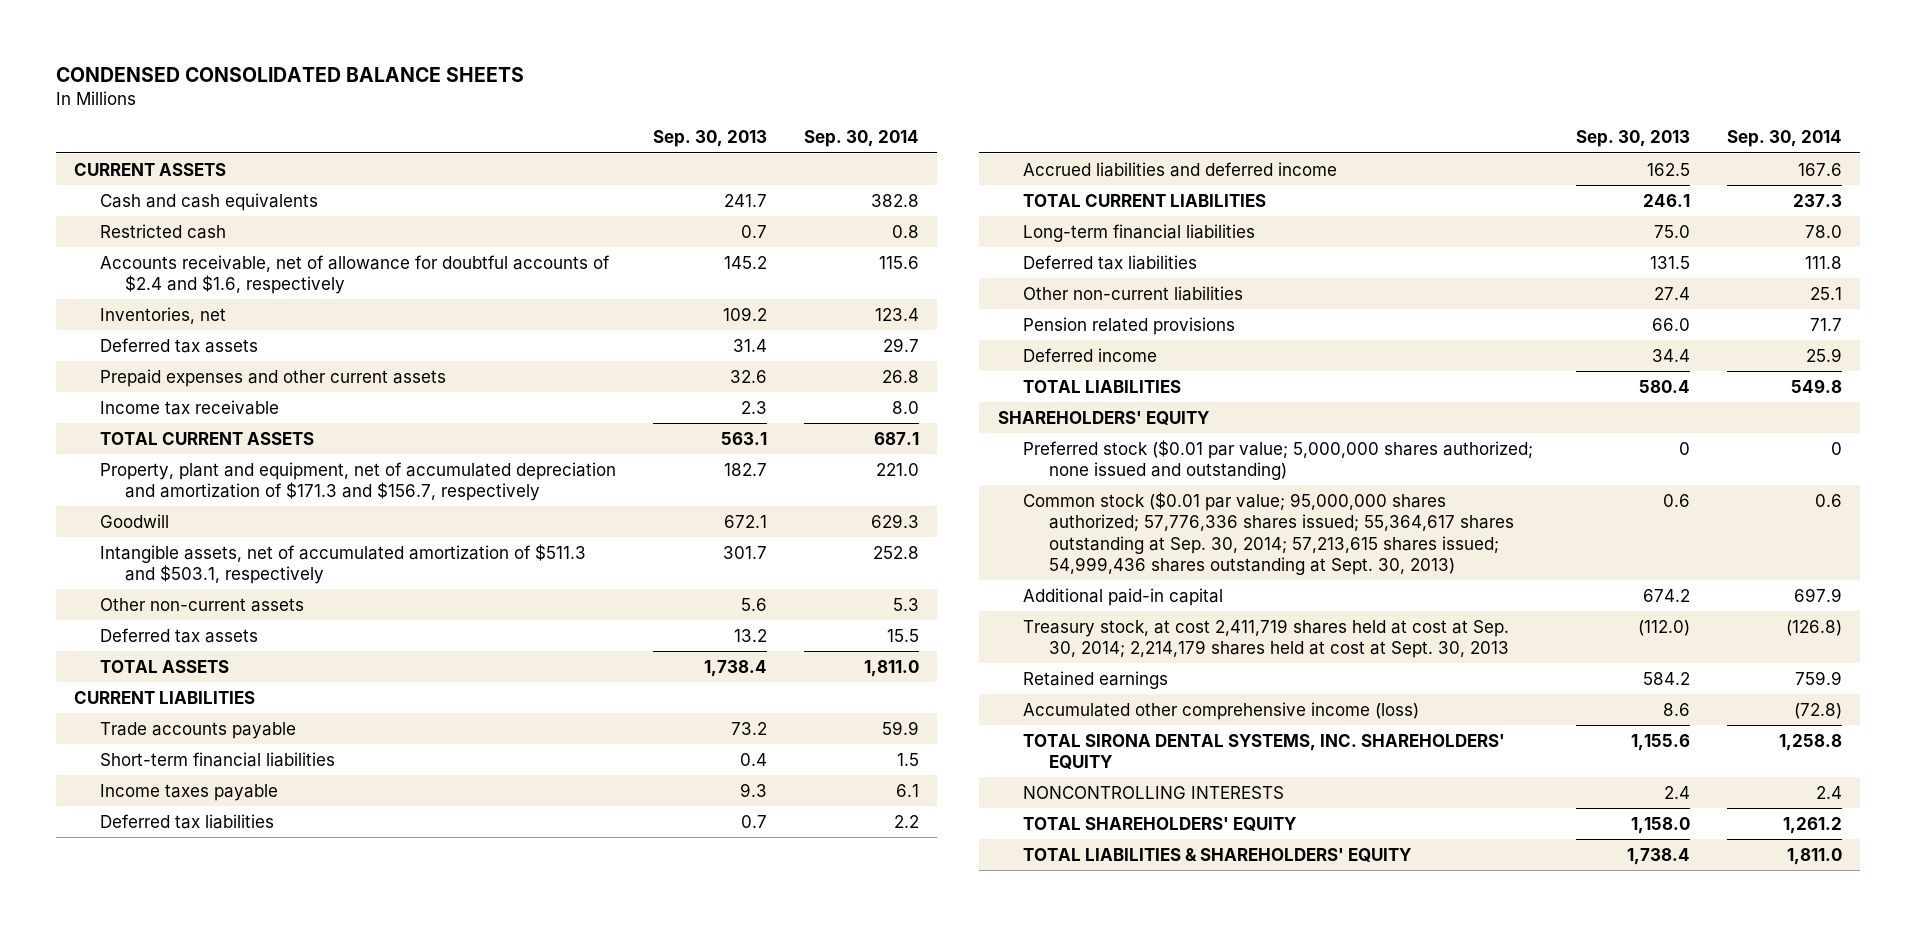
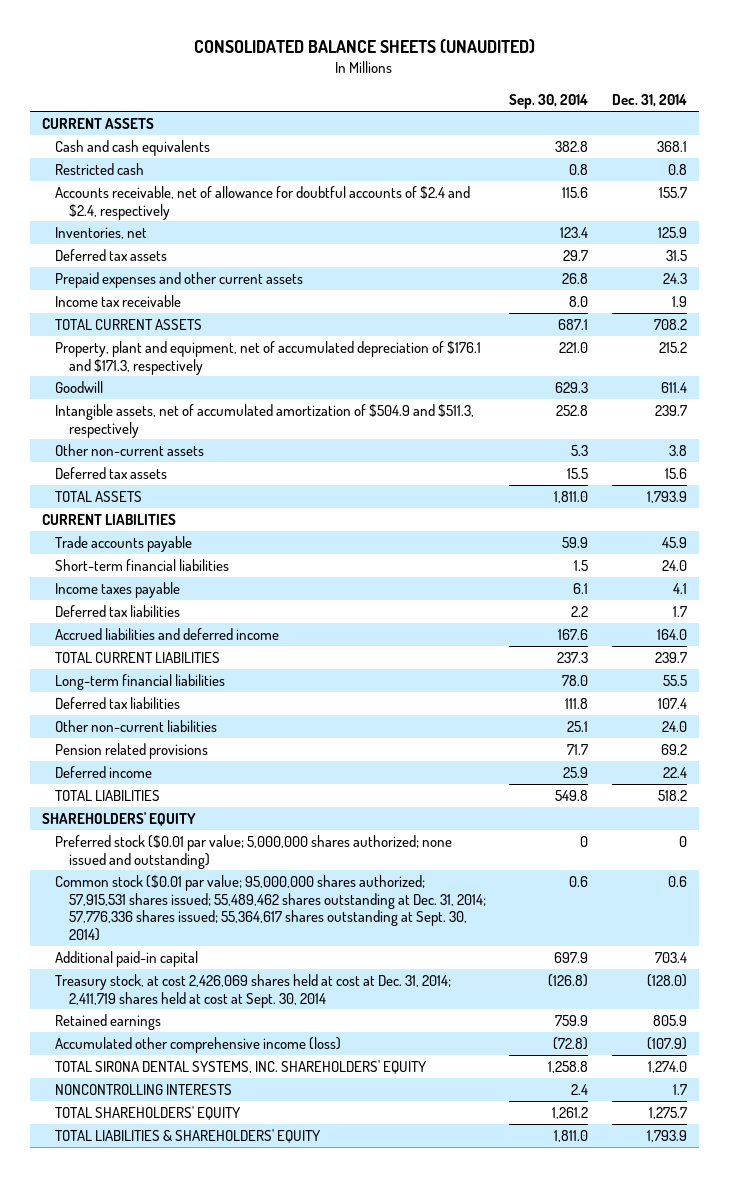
- CONDENSED CONSOLIDATED BALANCE SHEETS
+ CONSOLIDATED BALANCE SHEETS (UNAUDITED)
- | Sep. 30, 2013 | Sep. 30, 2014
+ | Sep. 30, 2014 | Dec. 31, 2014
- Accounts receivable, net of allowance for doubtful accounts of $2.4 and $1.6, respectively | 145.2 | 115.6
+ Accounts receivable, net of allowance for doubtful accounts of $2.4 and $2.4, respectively | 115.6 | 155.7
- Property, plant and equipment, net of accumulated depreciation and amortization of $171.3 and $156.7, respectively | 182.7 | 221.0
+ Property, plant and equipment, net of accumulated depreciation of $176.1 and $171.3, respectively | 221.0 | 215.2
- Intangible assets, net of accumulated amortization of $511.3 and $503.1, respectively | 301.7 | 252.8
+ Intangible assets, net of accumulated amortization of $504.9 and $511.3, respectively | 252.8 | 239.7
- Common stock ($0.01 par value; 95,000,000 shares authorized; 57,776,336 shares issued; 55,364,617 shares outstanding at Sep. 30, 2014; 57,213,615 shares issued; 54,999,436 shares outstanding at Sept. 30, 2013) | 0.6 | 0.6
+ Common stock ($0.01 par value; 95,000,000 shares authorized; 57,915,531 shares issued; 55,489,462 shares outstanding at Dec. 31, 2014; 57,776,336 shares issued; 55,364,617 shares outstanding at Sept. 30, 2014) | 0.6 | 0.6
- Treasury stock, at cost 2,411,719 shares held at cost at Sep. 30, 2014; 2,214,179 shares held at cost at Sept. 30, 2013 | (112.0) | (126.8)
+ Treasury stock, at cost 2,426,069 shares held at cost at Dec. 31, 2014; 2,411,719 shares held at cost at Sept. 30, 2014 | (126.8) | (128.0)

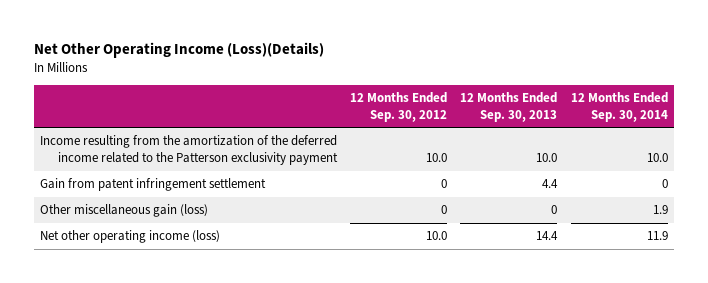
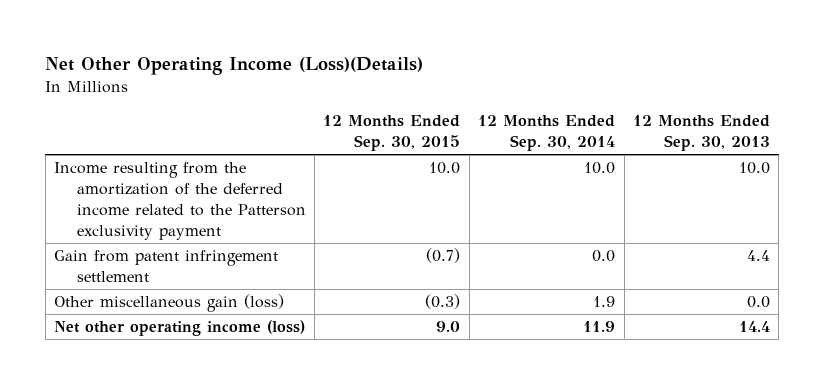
- | 12 Months Ended Sep. 30, 2012 | 12 Months Ended Sep. 30, 2013 | 12 Months Ended Sep. 30, 2014
+ | 12 Months Ended Sep. 30, 2015 | 12 Months Ended Sep. 30, 2014 | 12 Months Ended Sep. 30, 2013
- Gain from patent infringement settlement | 0 | 4.4 | 0
- Other miscellaneous gain (loss) | 0 | 0 | 1.9
+ Gain from patent infringement settlement | (0.7) | 0.0 | 4.4
+ Other miscellaneous gain (loss) | (0.3) | 1.9 | 0.0

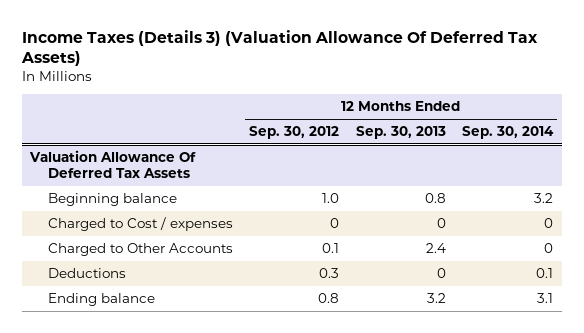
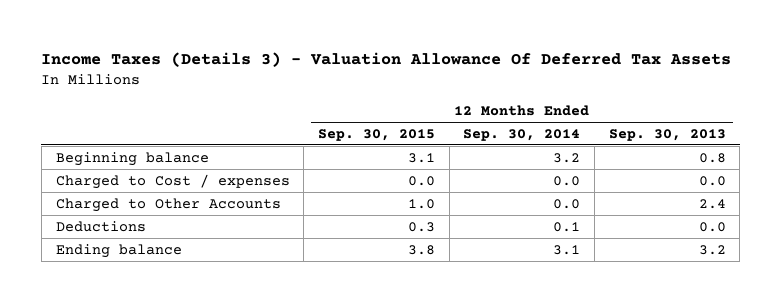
- Income Taxes (Details 3) (Valuation Allowance Of Deferred Tax Assets)
+ Income Taxes (Details 3) - Valuation Allowance Of Deferred Tax Assets
- | 12 Months Ended Sep. 30, 2012 | 12 Months Ended Sep. 30, 2013 | 12 Months Ended Sep. 30, 2014
+ | 12 Months Ended Sep. 30, 2015 | 12 Months Ended Sep. 30, 2014 | 12 Months Ended Sep. 30, 2013
- Valuation Allowance Of Deferred Tax Assets
- Charged to Cost / expenses | 0 | 0 | 0
- Charged to Other Accounts | 0.1 | 2.4 | 0
- Deductions | 0.3 | 0 | 0.1
+ Charged to Cost / expenses | 0.0 | 0.0 | 0.0
+ Charged to Other Accounts | 1.0 | 0.0 | 2.4
+ Deductions | 0.3 | 0.1 | 0.0

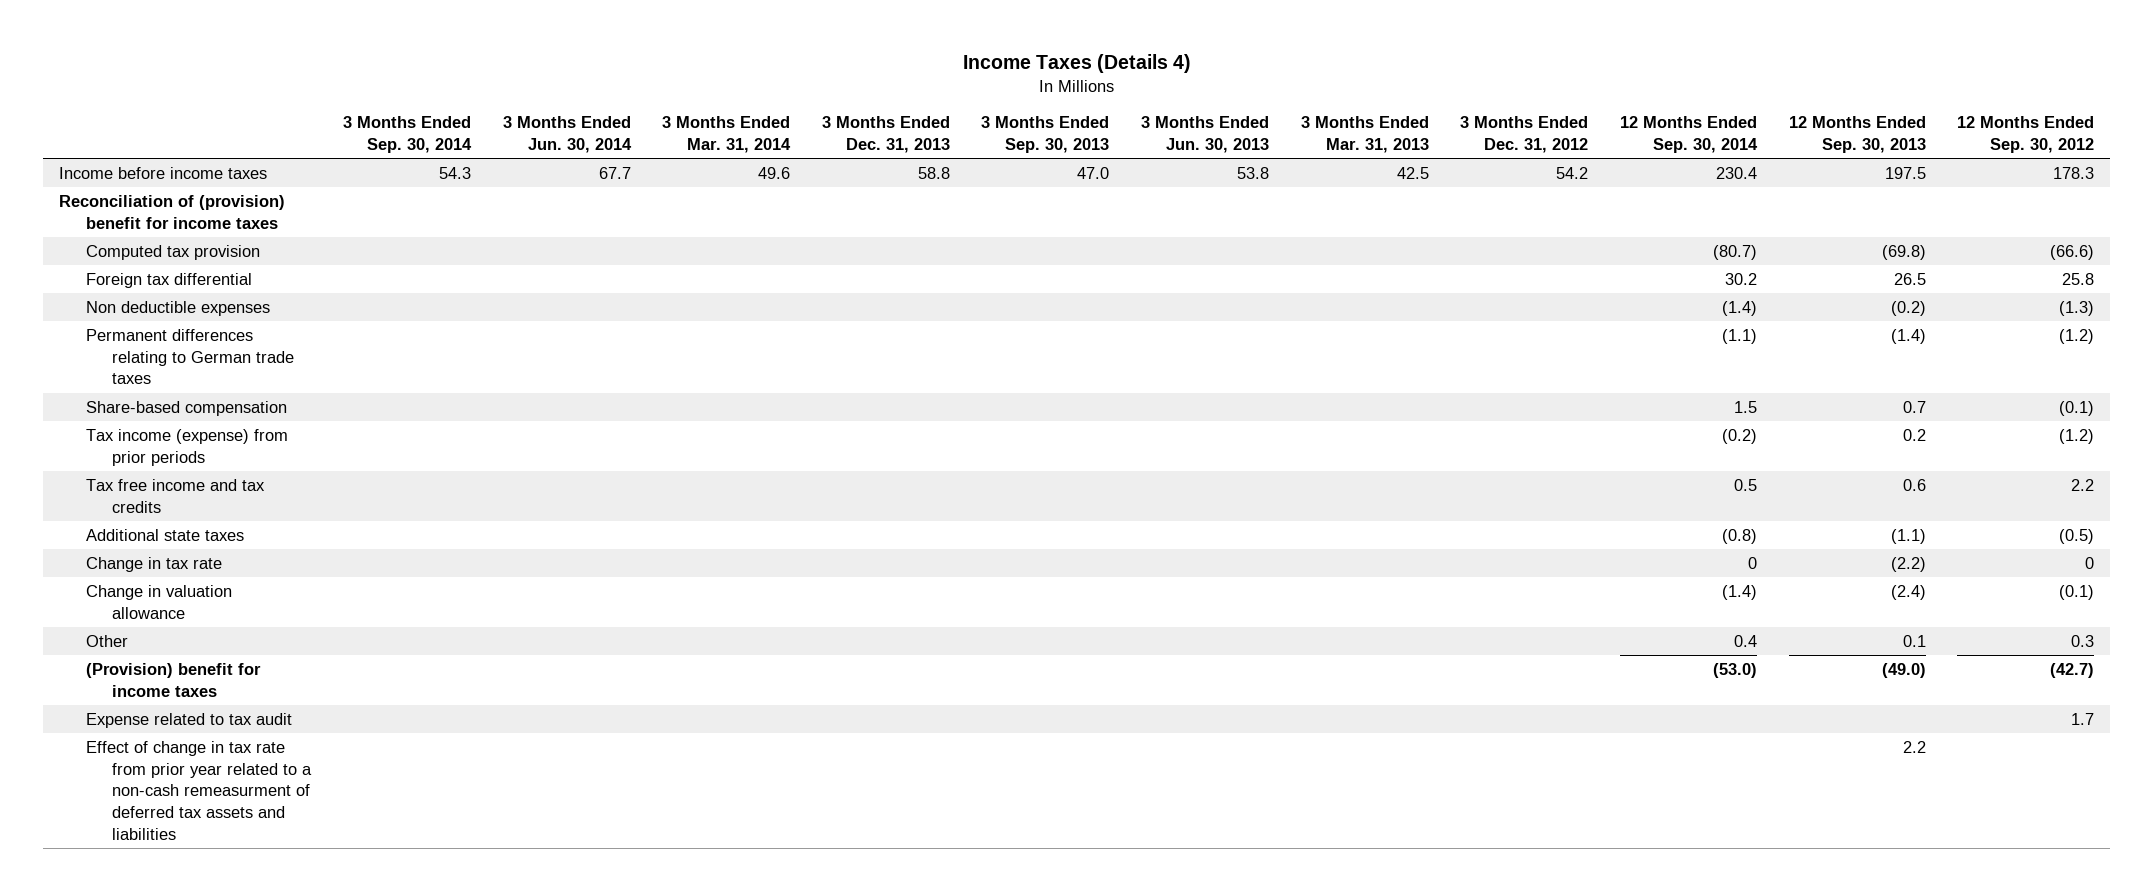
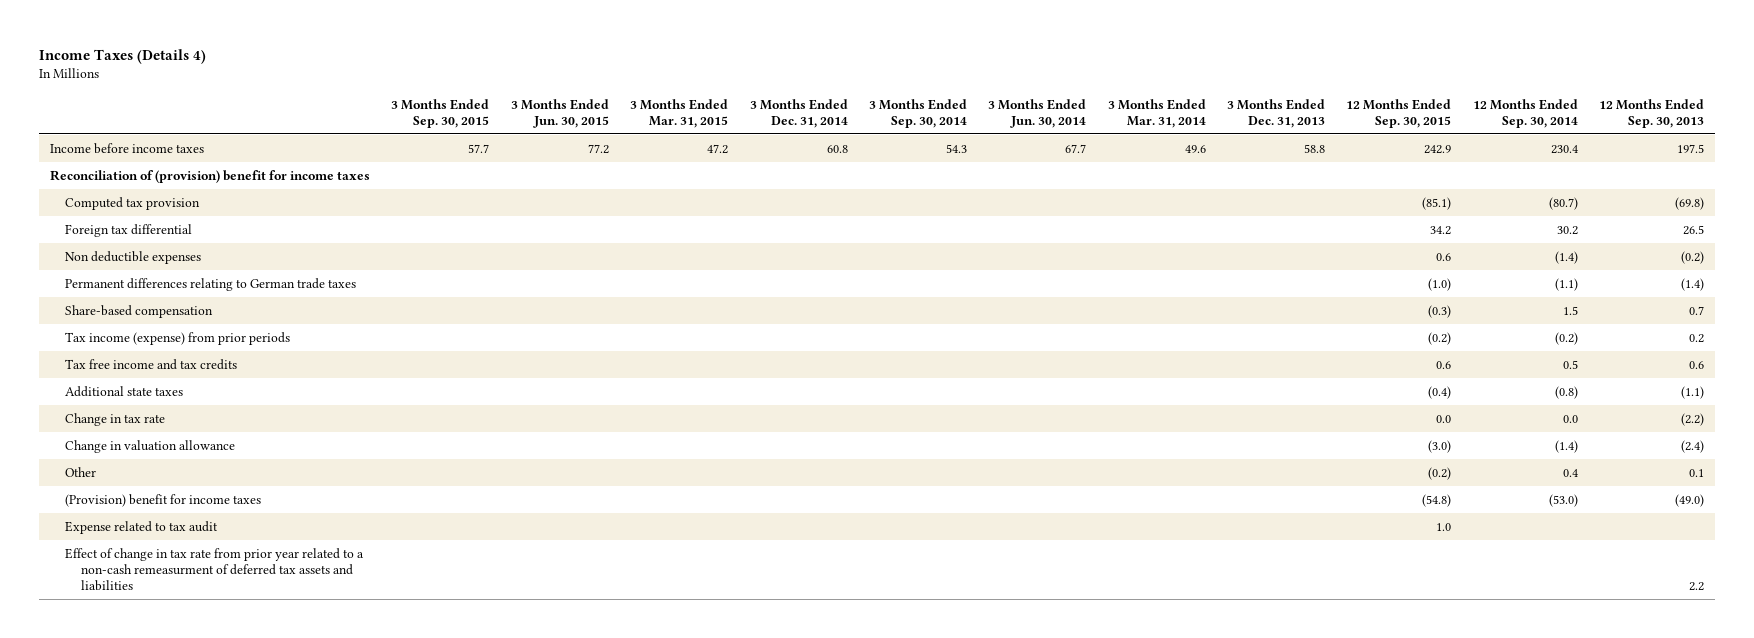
- | 3 Months Ended Sep. 30, 2014 | 3 Months Ended Jun. 30, 2014 | 3 Months Ended Mar. 31, 2014 | 3 Months Ended Dec. 31, 2013 | 3 Months Ended Sep. 30, 2013 | 3 Months Ended Jun. 30, 2013 | 3 Months Ended Mar. 31, 2013 | 3 Months Ended Dec. 31, 2012 | 12 Months Ended Sep. 30, 2014 | 12 Months Ended Sep. 30, 2013 | 12 Months Ended Sep. 30, 2012
+ | 3 Months Ended Sep. 30, 2015 | 3 Months Ended Jun. 30, 2015 | 3 Months Ended Mar. 31, 2015 | 3 Months Ended Dec. 31, 2014 | 3 Months Ended Sep. 30, 2014 | 3 Months Ended Jun. 30, 2014 | 3 Months Ended Mar. 31, 2014 | 3 Months Ended Dec. 31, 2013 | 12 Months Ended Sep. 30, 2015 | 12 Months Ended Sep. 30, 2014 | 12 Months Ended Sep. 30, 2013
- Change in tax rate | | | | | | | | | 0 | (2.2) | 0
+ Change in tax rate | | | | | | | | | 0.0 | 0.0 | (2.2)

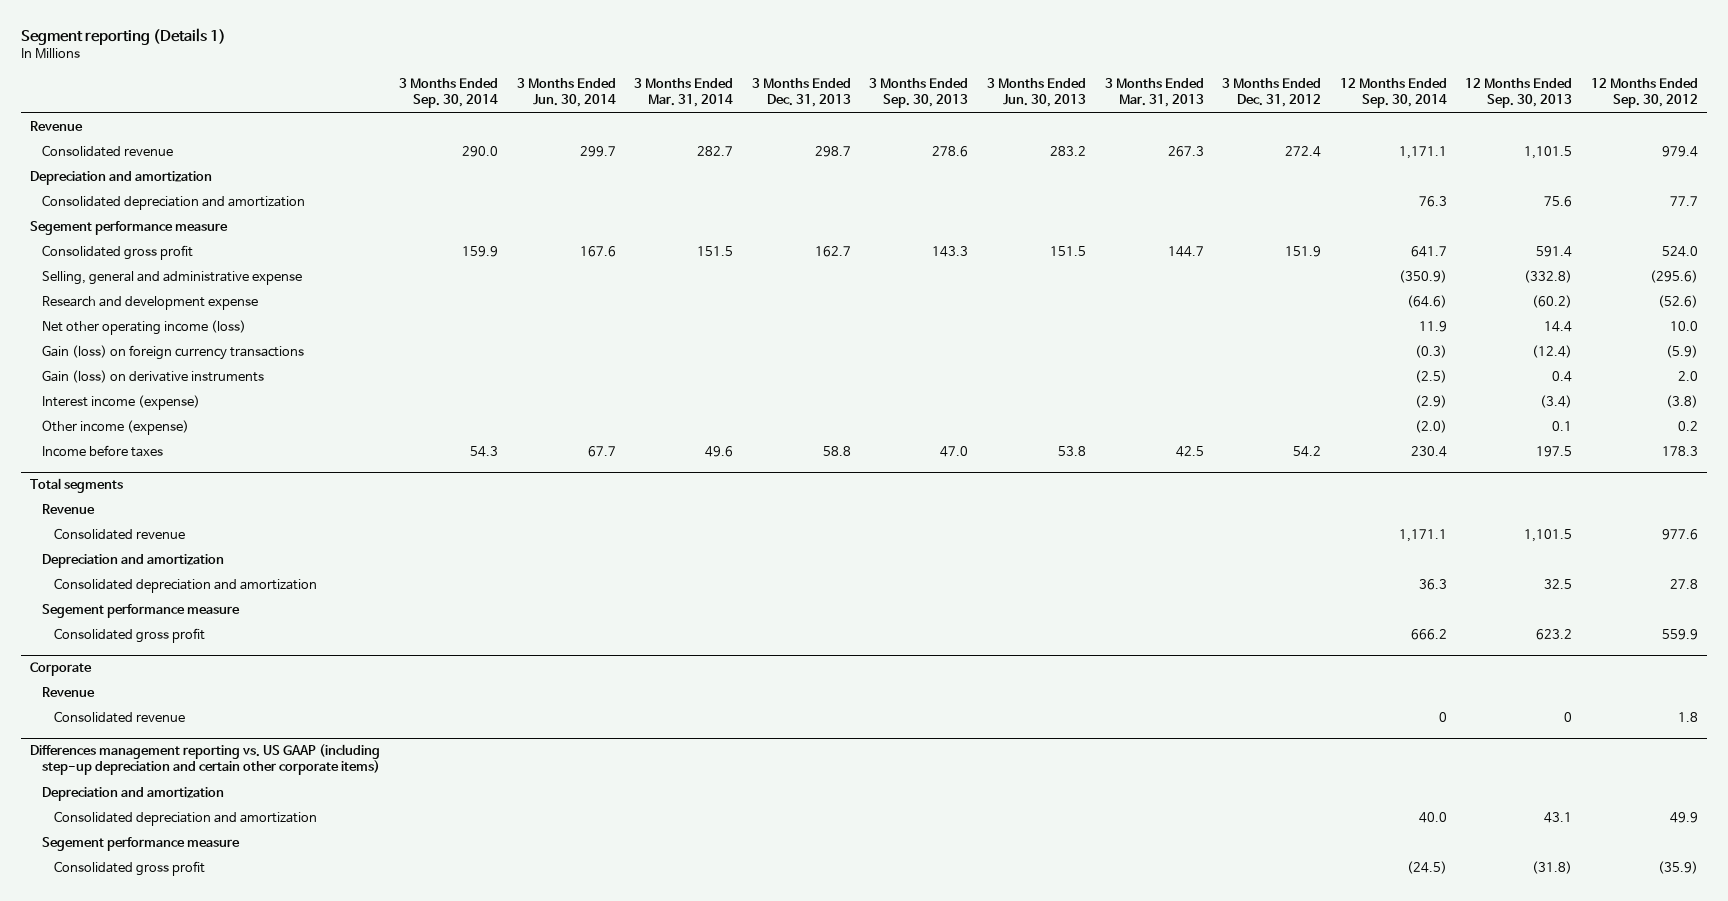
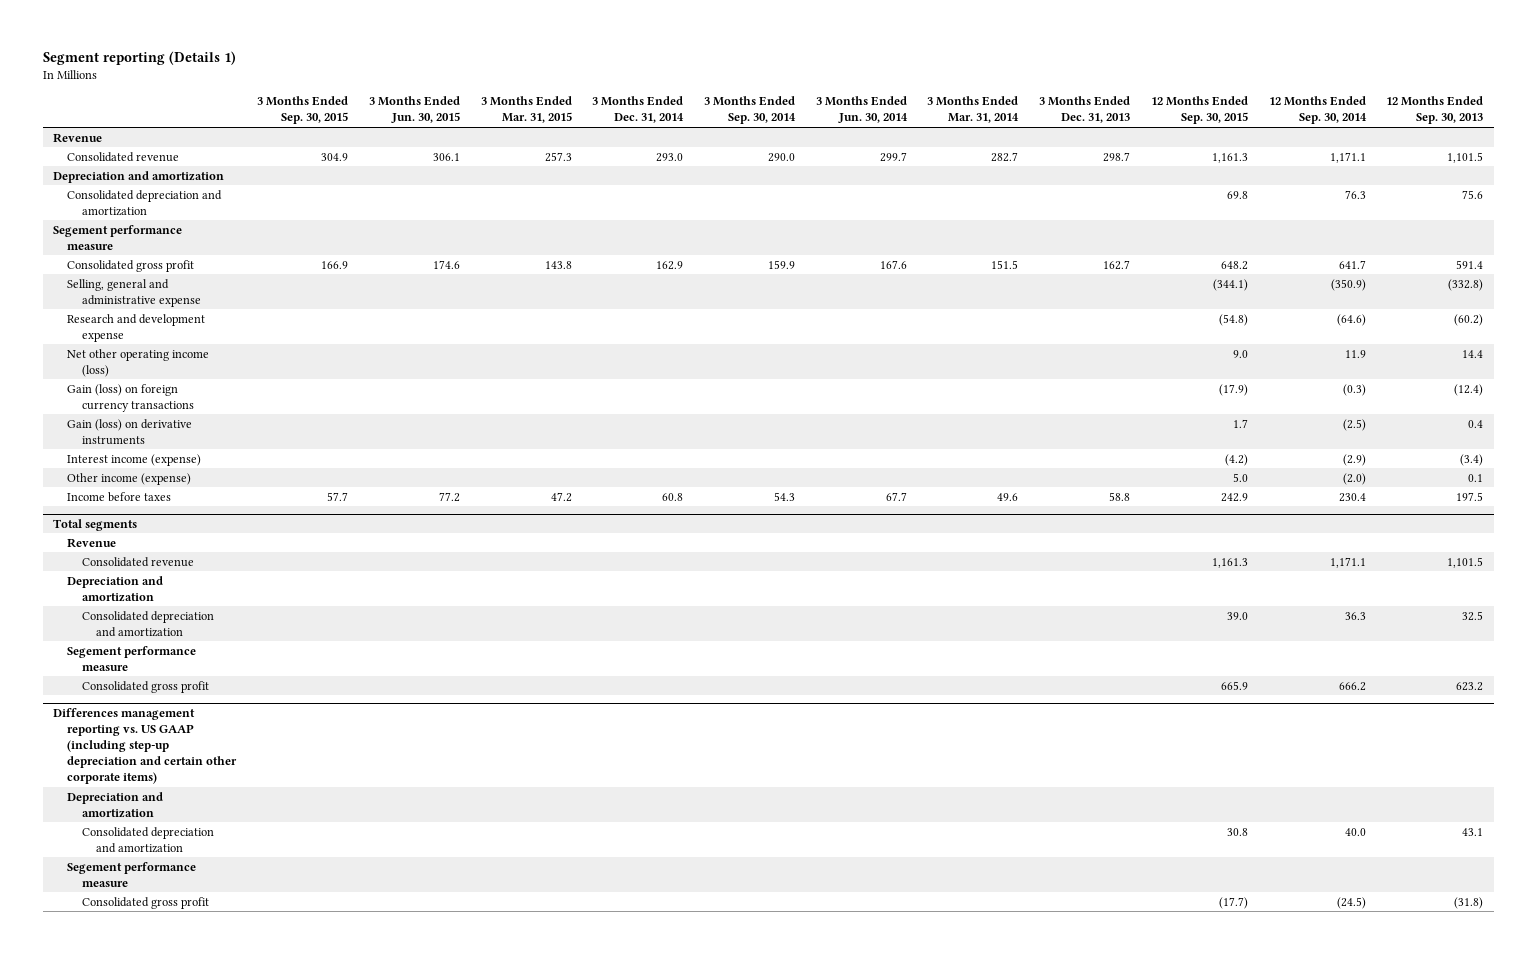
- | 3 Months Ended Sep. 30, 2014 | 3 Months Ended Jun. 30, 2014 | 3 Months Ended Mar. 31, 2014 | 3 Months Ended Dec. 31, 2013 | 3 Months Ended Sep. 30, 2013 | 3 Months Ended Jun. 30, 2013 | 3 Months Ended Mar. 31, 2013 | 3 Months Ended Dec. 31, 2012 | 12 Months Ended Sep. 30, 2014 | 12 Months Ended Sep. 30, 2013 | 12 Months Ended Sep. 30, 2012
+ | 3 Months Ended Sep. 30, 2015 | 3 Months Ended Jun. 30, 2015 | 3 Months Ended Mar. 31, 2015 | 3 Months Ended Dec. 31, 2014 | 3 Months Ended Sep. 30, 2014 | 3 Months Ended Jun. 30, 2014 | 3 Months Ended Mar. 31, 2014 | 3 Months Ended Dec. 31, 2013 | 12 Months Ended Sep. 30, 2015 | 12 Months Ended Sep. 30, 2014 | 12 Months Ended Sep. 30, 2013
- Corporate
- Revenue
- Consolidated revenue | | | | | | | | | 0 | 0 | 1.8

